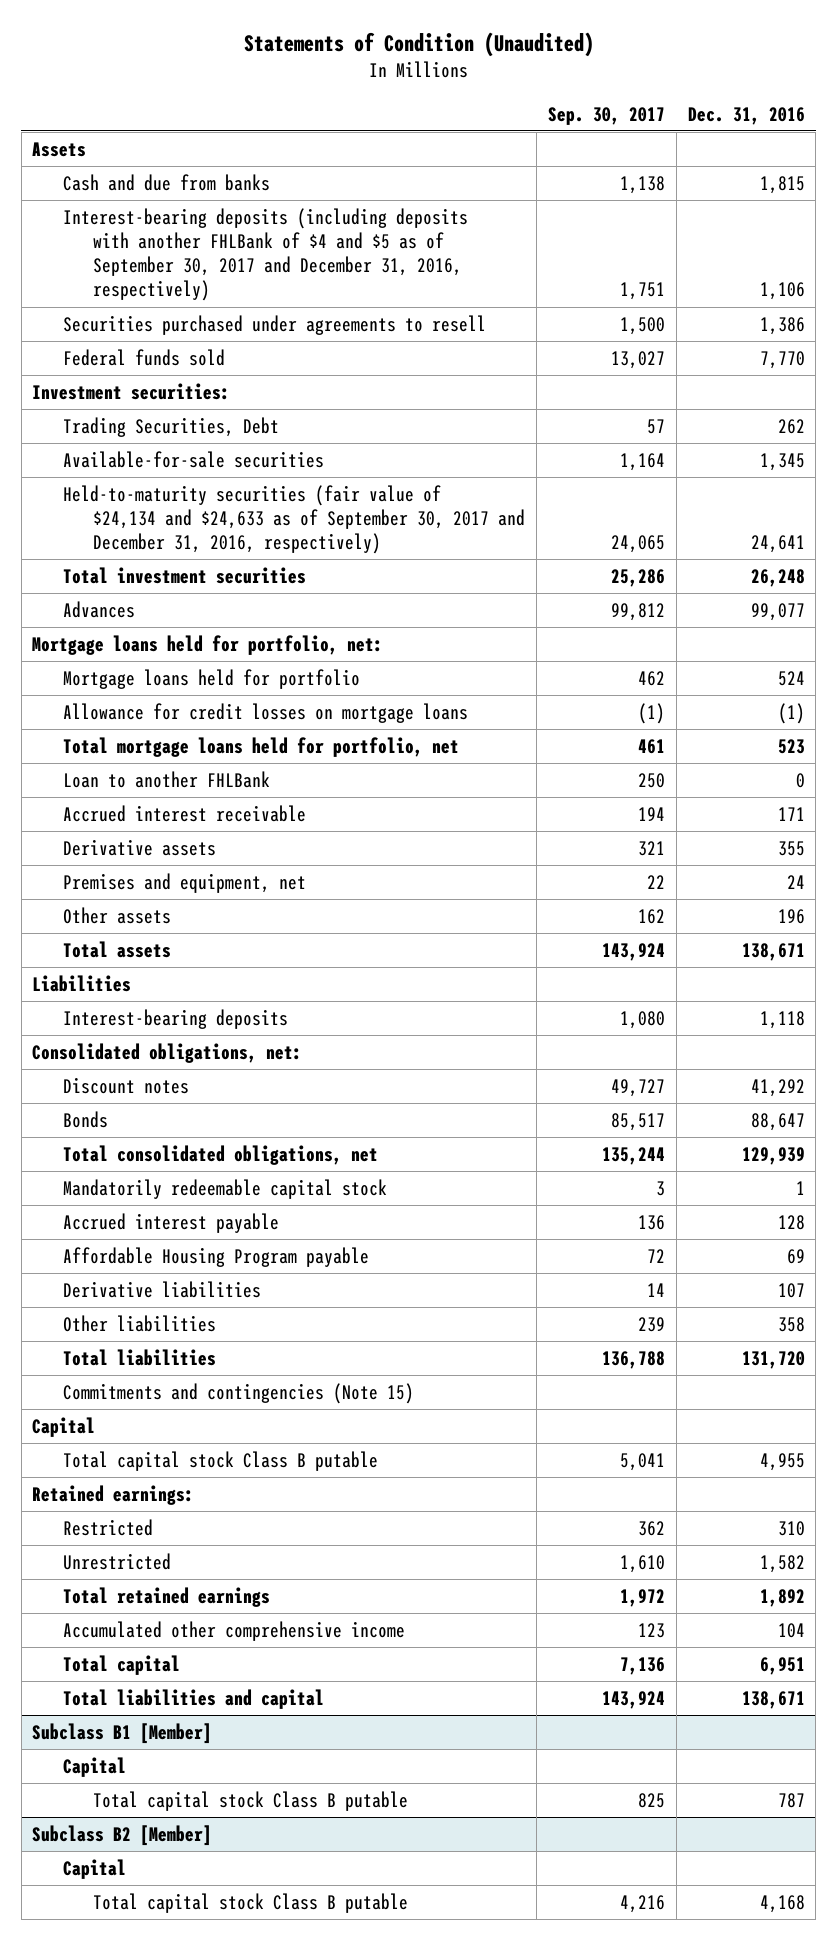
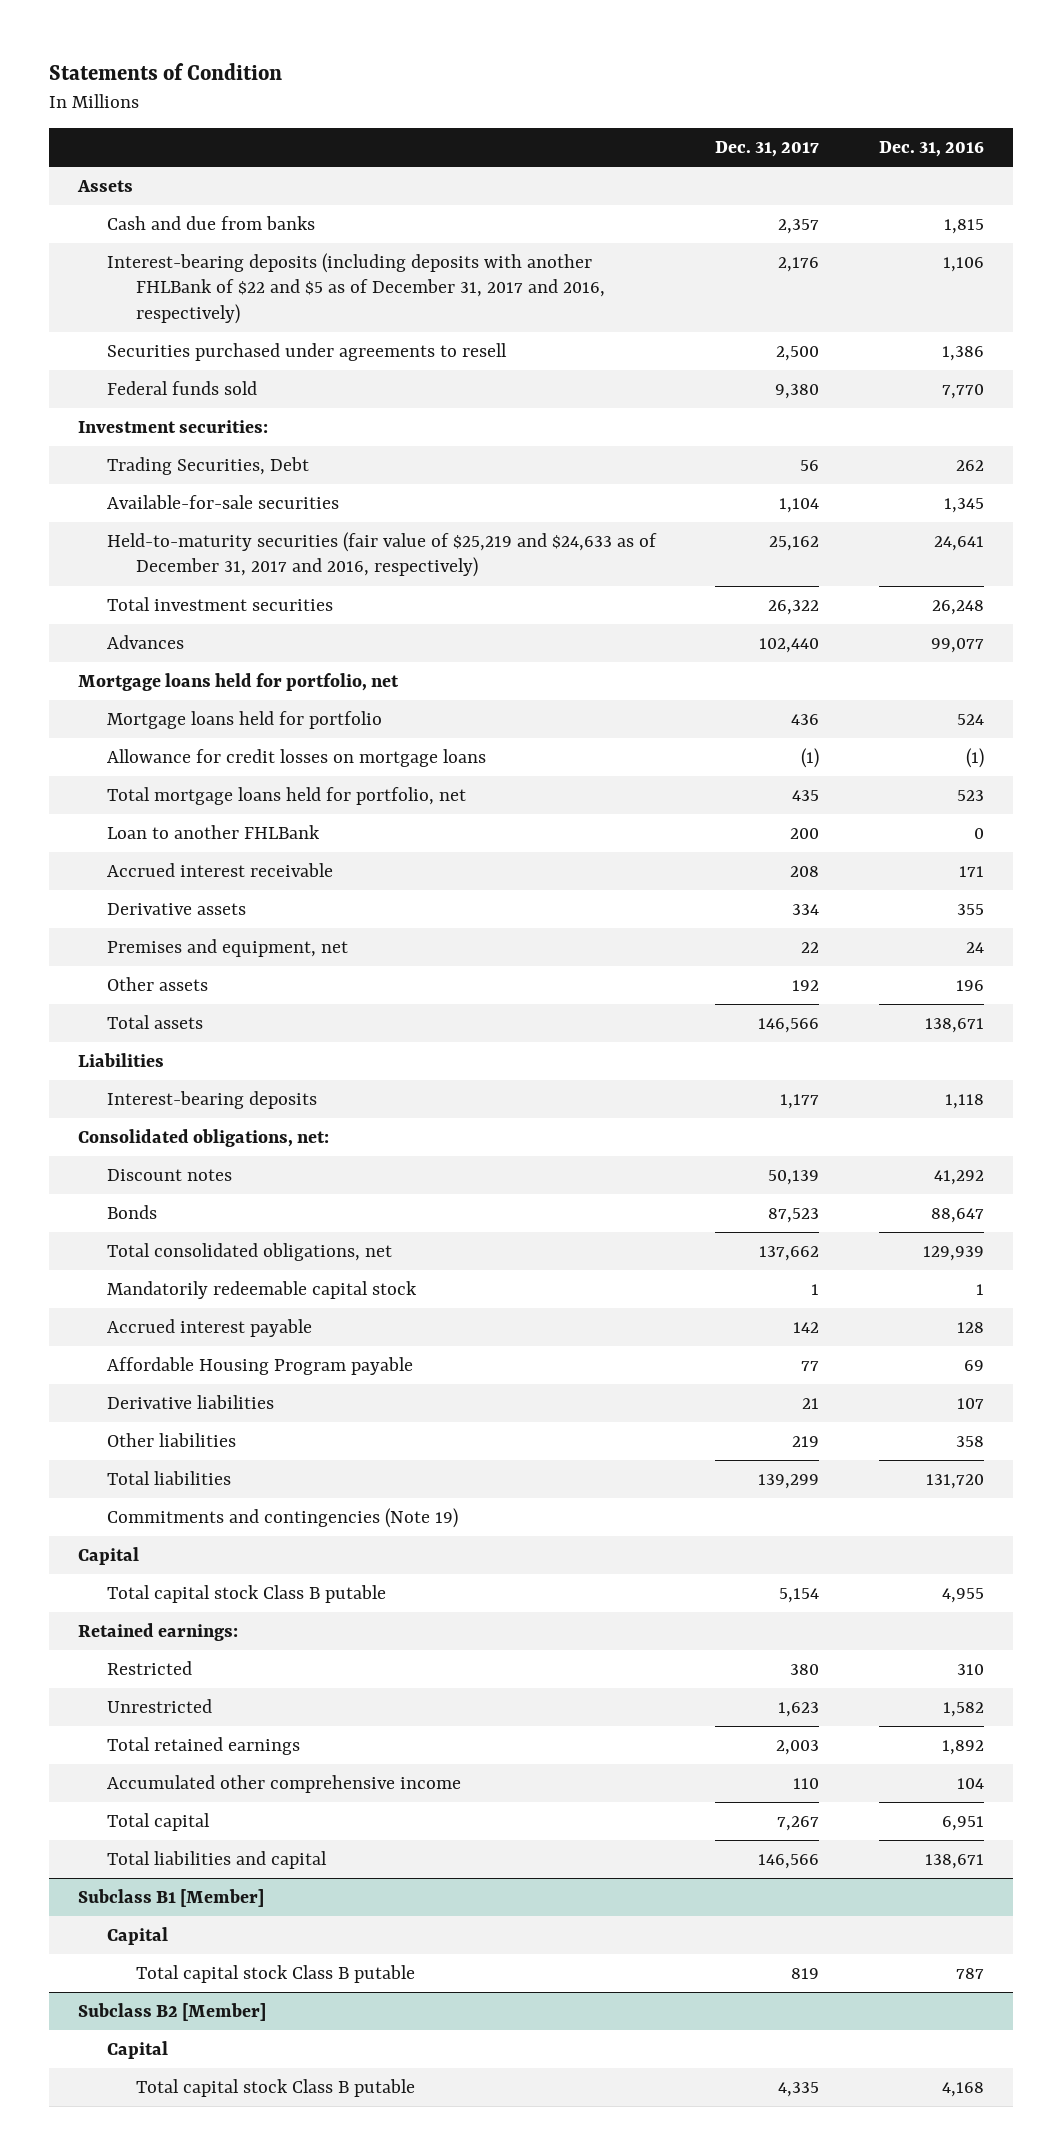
- Statements of Condition (Unaudited)
+ Statements of Condition
- | Sep. 30, 2017 | Dec. 31, 2016
+ | Dec. 31, 2017 | Dec. 31, 2016
- Interest-bearing deposits (including deposits with another FHLBank of $4 and $5 as of September 30, 2017 and December 31, 2016, respectively) | 1,751 | 1,106
+ Interest-bearing deposits (including deposits with another FHLBank of $22 and $5 as of December 31, 2017 and 2016, respectively) | 2,176 | 1,106
- Held-to-maturity securities (fair value of $24,134 and $24,633 as of September 30, 2017 and December 31, 2016, respectively) | 24,065 | 24,641
+ Held-to-maturity securities (fair value of $25,219 and $24,633 as of December 31, 2017 and 2016, respectively) | 25,162 | 24,641
- Mortgage loans held for portfolio, net:
+ Mortgage loans held for portfolio, net
- Commitments and contingencies (Note 15)
+ Commitments and contingencies (Note 19)

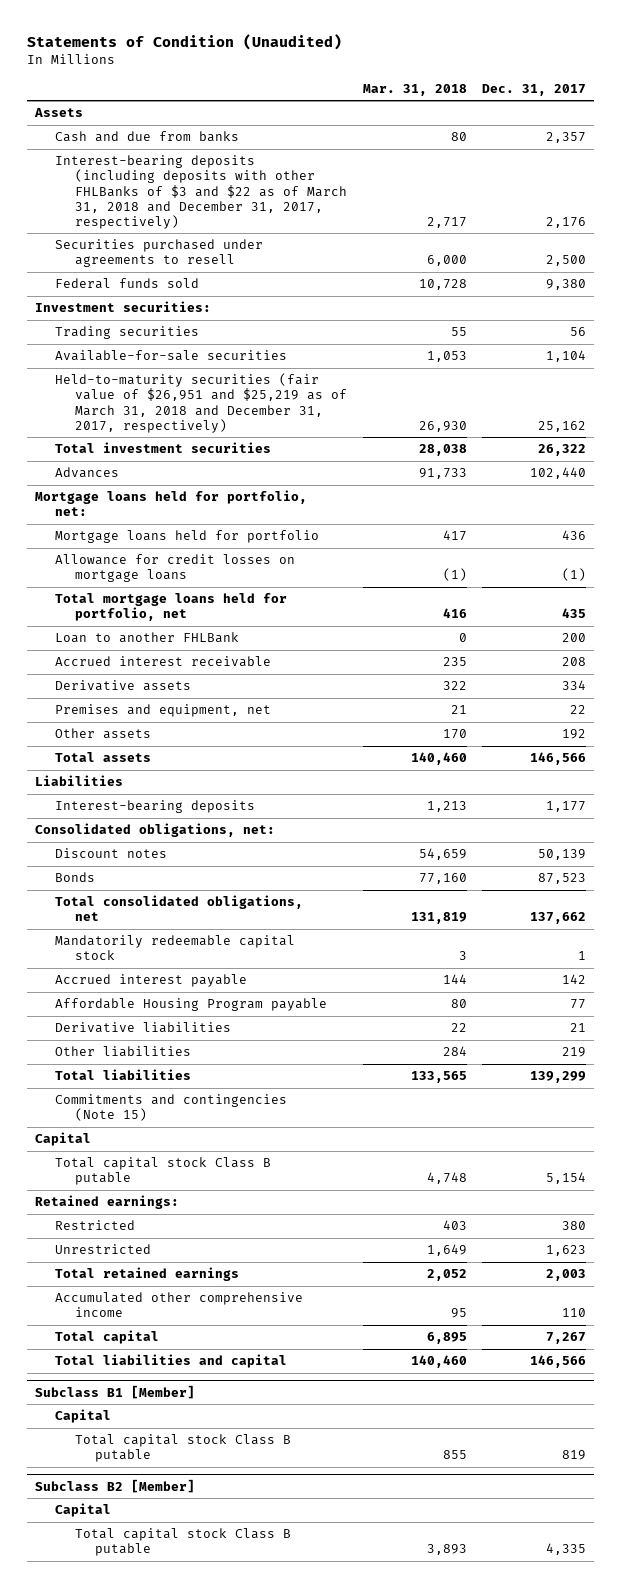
- Statements of Condition
+ Statements of Condition (Unaudited)
- | Dec. 31, 2017 | Dec. 31, 2016
+ | Mar. 31, 2018 | Dec. 31, 2017
- Interest-bearing deposits (including deposits with another FHLBank of $22 and $5 as of December 31, 2017 and 2016, respectively) | 2,176 | 1,106
+ Interest-bearing deposits (including deposits with other FHLBanks of $3 and $22 as of March 31, 2018 and December 31, 2017, respectively) | 2,717 | 2,176
- Trading Securities, Debt | 56 | 262
+ Trading securities | 55 | 56
- Held-to-maturity securities (fair value of $25,219 and $24,633 as of December 31, 2017 and 2016, respectively) | 25,162 | 24,641
+ Held-to-maturity securities (fair value of $26,951 and $25,219 as of March 31, 2018 and December 31, 2017, respectively) | 26,930 | 25,162
- Mortgage loans held for portfolio, net
+ Mortgage loans held for portfolio, net:
- Commitments and contingencies (Note 19)
+ Commitments and contingencies (Note 15)

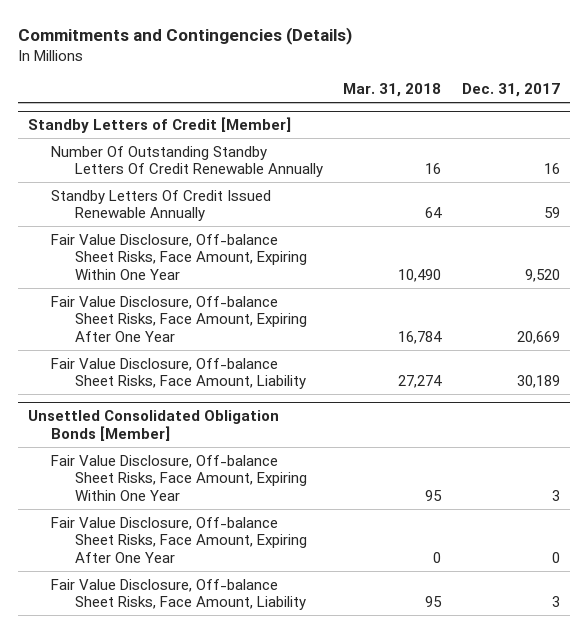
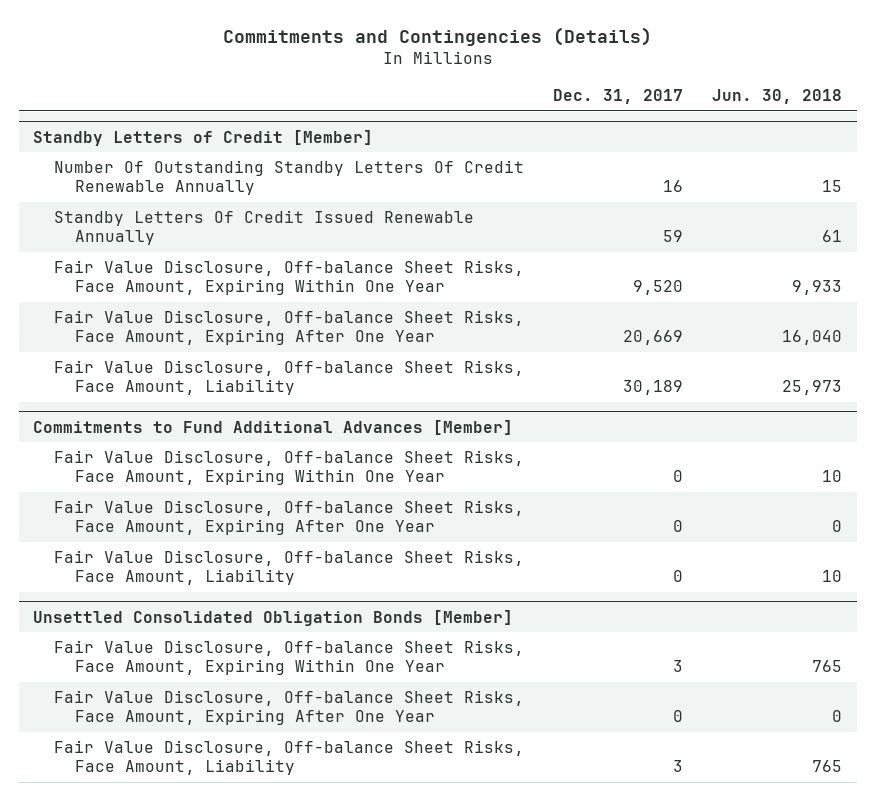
- | Mar. 31, 2018 | Dec. 31, 2017
+ | Dec. 31, 2017 | Jun. 30, 2018
+ Commitments to Fund Additional Advances [Member]
+ Fair Value Disclosure, Off-balance Sheet Risks, Face Amount, Expiring Within One Year | 0 | 10
+ Fair Value Disclosure, Off-balance Sheet Risks, Face Amount, Expiring After One Year | 0 | 0
+ Fair Value Disclosure, Off-balance Sheet Risks, Face Amount, Liability | 0 | 10

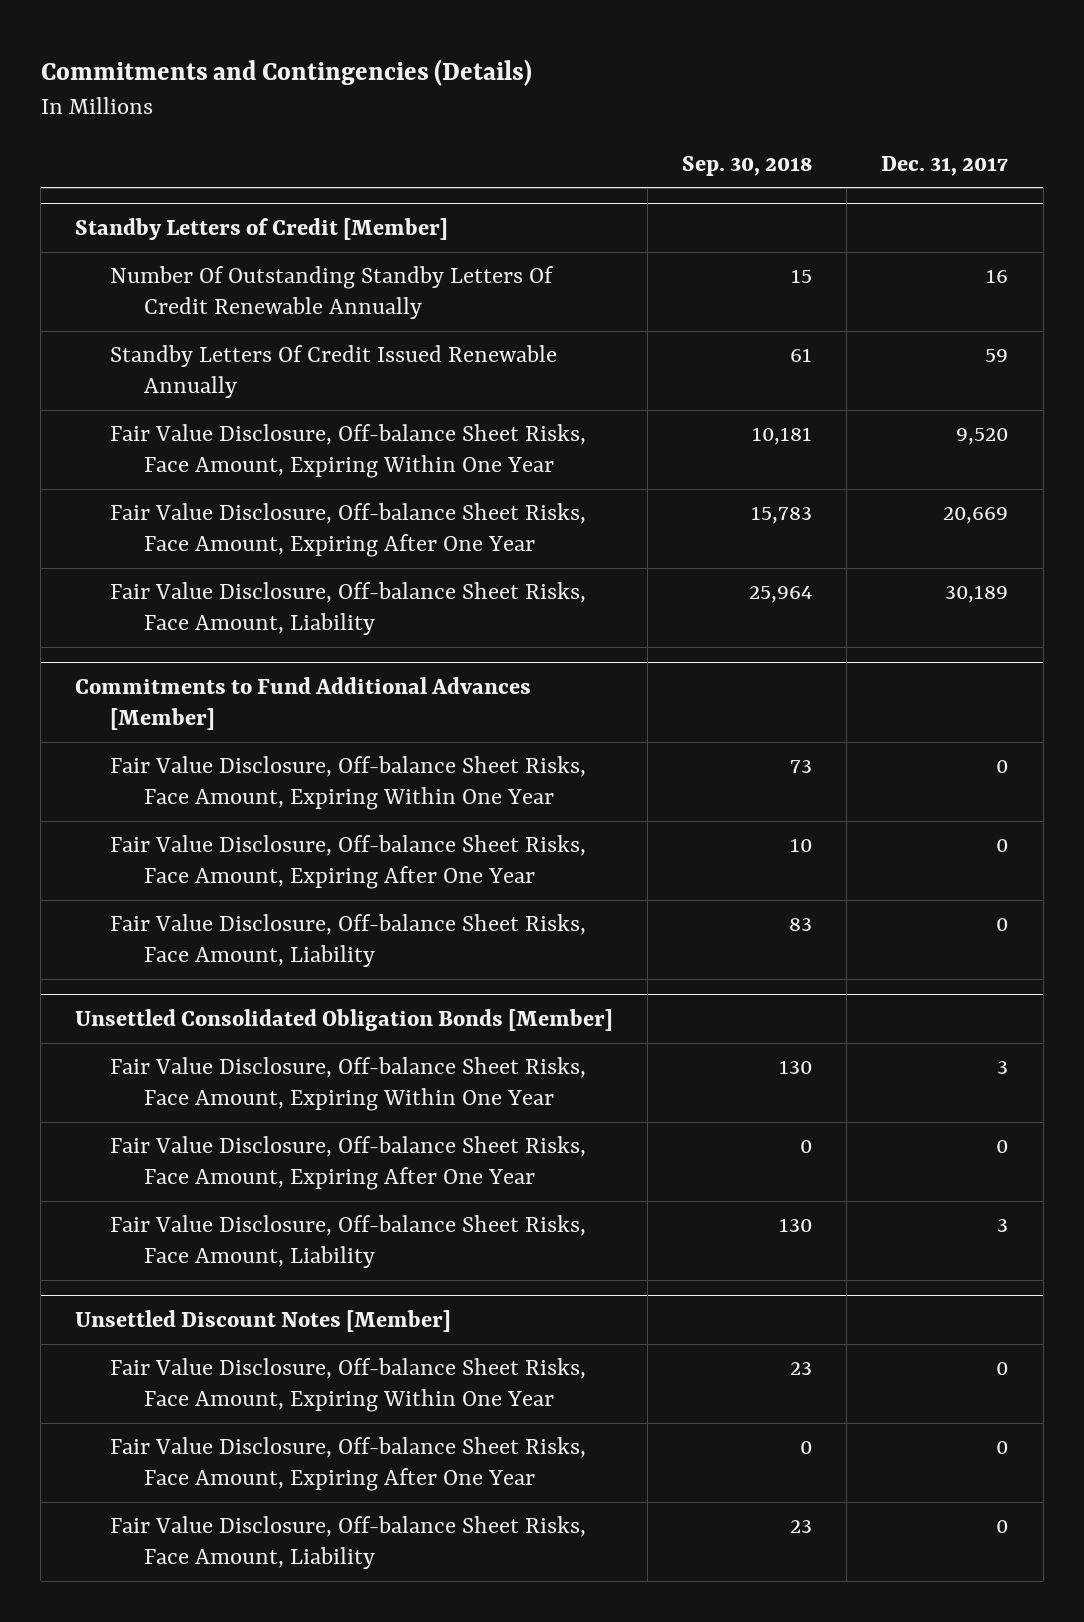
- | Dec. 31, 2017 | Jun. 30, 2018
+ | Sep. 30, 2018 | Dec. 31, 2017
+ Unsettled Discount Notes [Member]
+ Fair Value Disclosure, Off-balance Sheet Risks, Face Amount, Expiring Within One Year | 23 | 0
+ Fair Value Disclosure, Off-balance Sheet Risks, Face Amount, Expiring After One Year | 0 | 0
+ Fair Value Disclosure, Off-balance Sheet Risks, Face Amount, Liability | 23 | 0

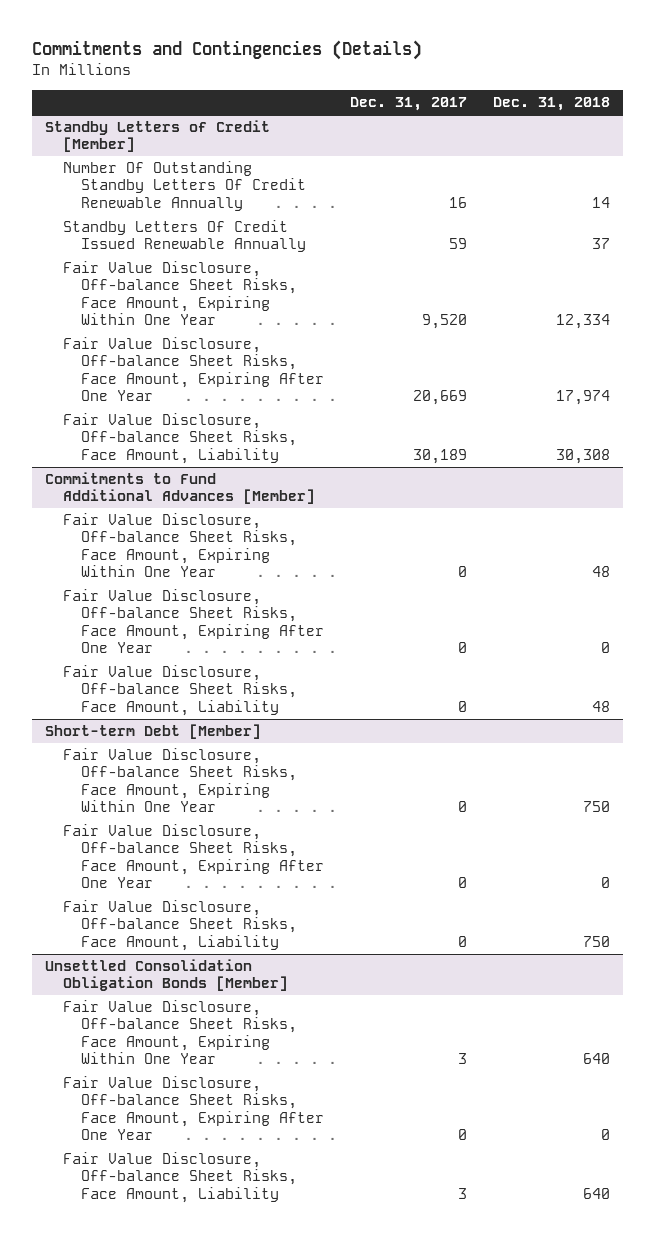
- | Sep. 30, 2018 | Dec. 31, 2017
+ | Dec. 31, 2017 | Dec. 31, 2018
- Unsettled Consolidated Obligation Bonds [Member]
- Fair Value Disclosure, Off-balance Sheet Risks, Face Amount, Expiring Within One Year | 130 | 3
- Fair Value Disclosure, Off-balance Sheet Risks, Face Amount, Expiring After One Year | 0 | 0
- Fair Value Disclosure, Off-balance Sheet Risks, Face Amount, Liability | 130 | 3
- Unsettled Discount Notes [Member]
+ Short-term Debt [Member]
+ Unsettled Consolidation Obligation Bonds [Member]
+ Fair Value Disclosure, Off-balance Sheet Risks, Face Amount, Expiring Within One Year | 3 | 640
+ Fair Value Disclosure, Off-balance Sheet Risks, Face Amount, Expiring After One Year | 0 | 0
+ Fair Value Disclosure, Off-balance Sheet Risks, Face Amount, Liability | 3 | 640

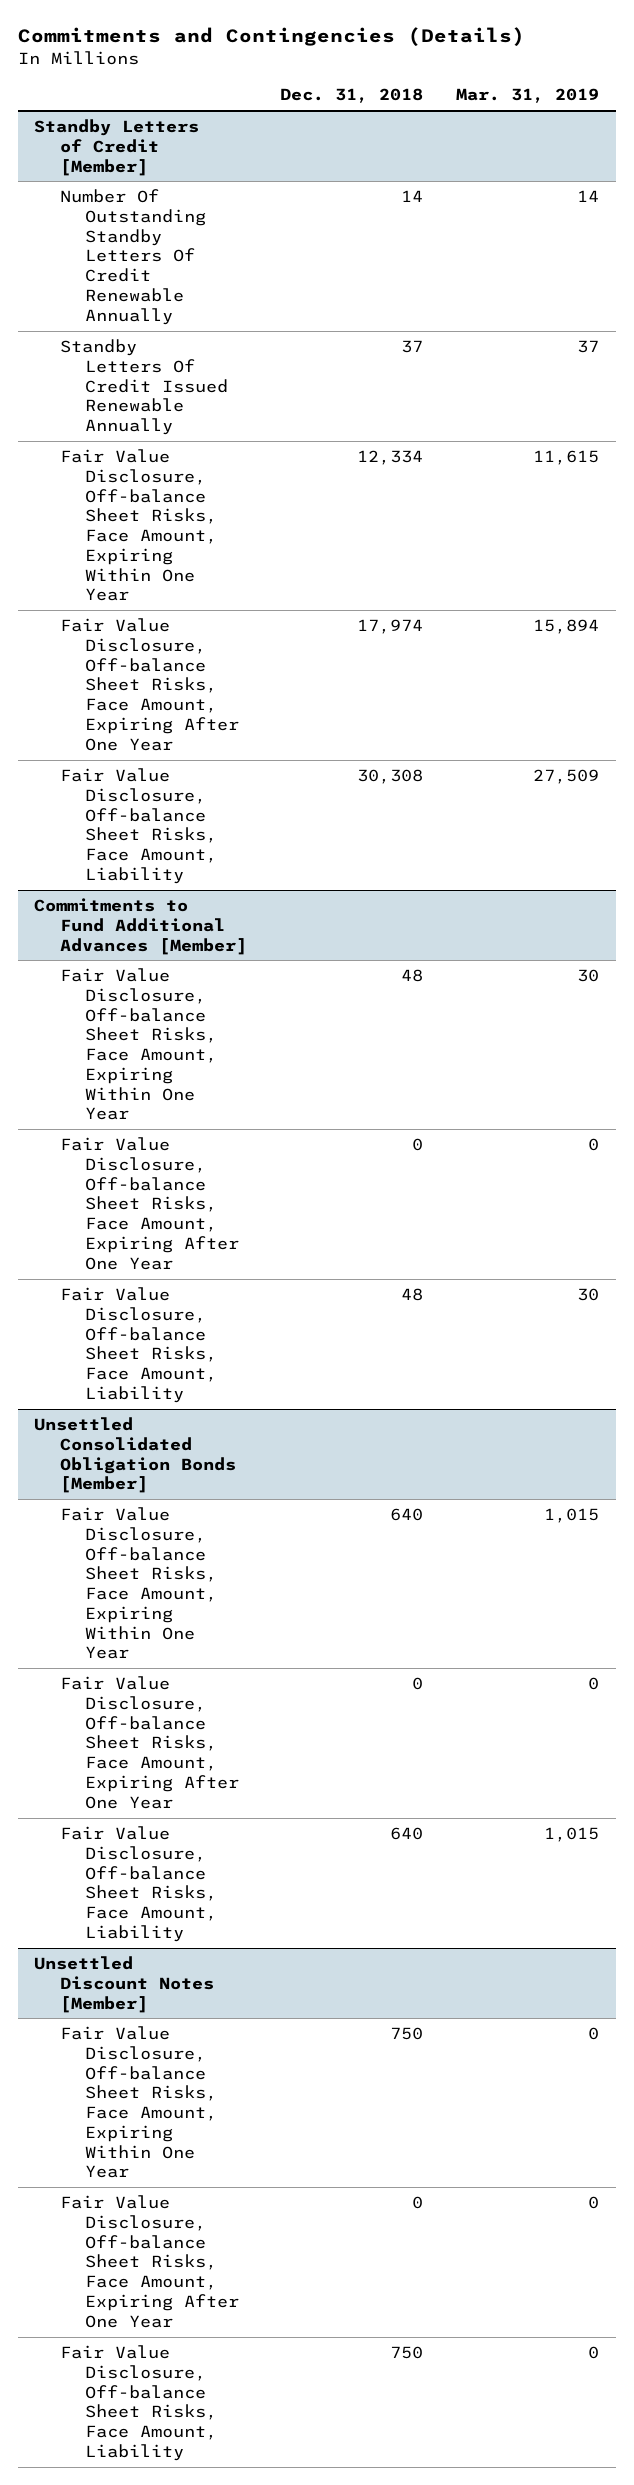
- | Dec. 31, 2017 | Dec. 31, 2018
+ | Dec. 31, 2018 | Mar. 31, 2019
- Short-term Debt [Member]
- Fair Value Disclosure, Off-balance Sheet Risks, Face Amount, Expiring Within One Year | 0 | 750
- Fair Value Disclosure, Off-balance Sheet Risks, Face Amount, Expiring After One Year | 0 | 0
- Fair Value Disclosure, Off-balance Sheet Risks, Face Amount, Liability | 0 | 750
- Unsettled Consolidation Obligation Bonds [Member]
+ Unsettled Consolidated Obligation Bonds [Member]
+ Unsettled Discount Notes [Member]
+ Fair Value Disclosure, Off-balance Sheet Risks, Face Amount, Expiring Within One Year | 750 | 0
+ Fair Value Disclosure, Off-balance Sheet Risks, Face Amount, Expiring After One Year | 0 | 0
+ Fair Value Disclosure, Off-balance Sheet Risks, Face Amount, Liability | 750 | 0

